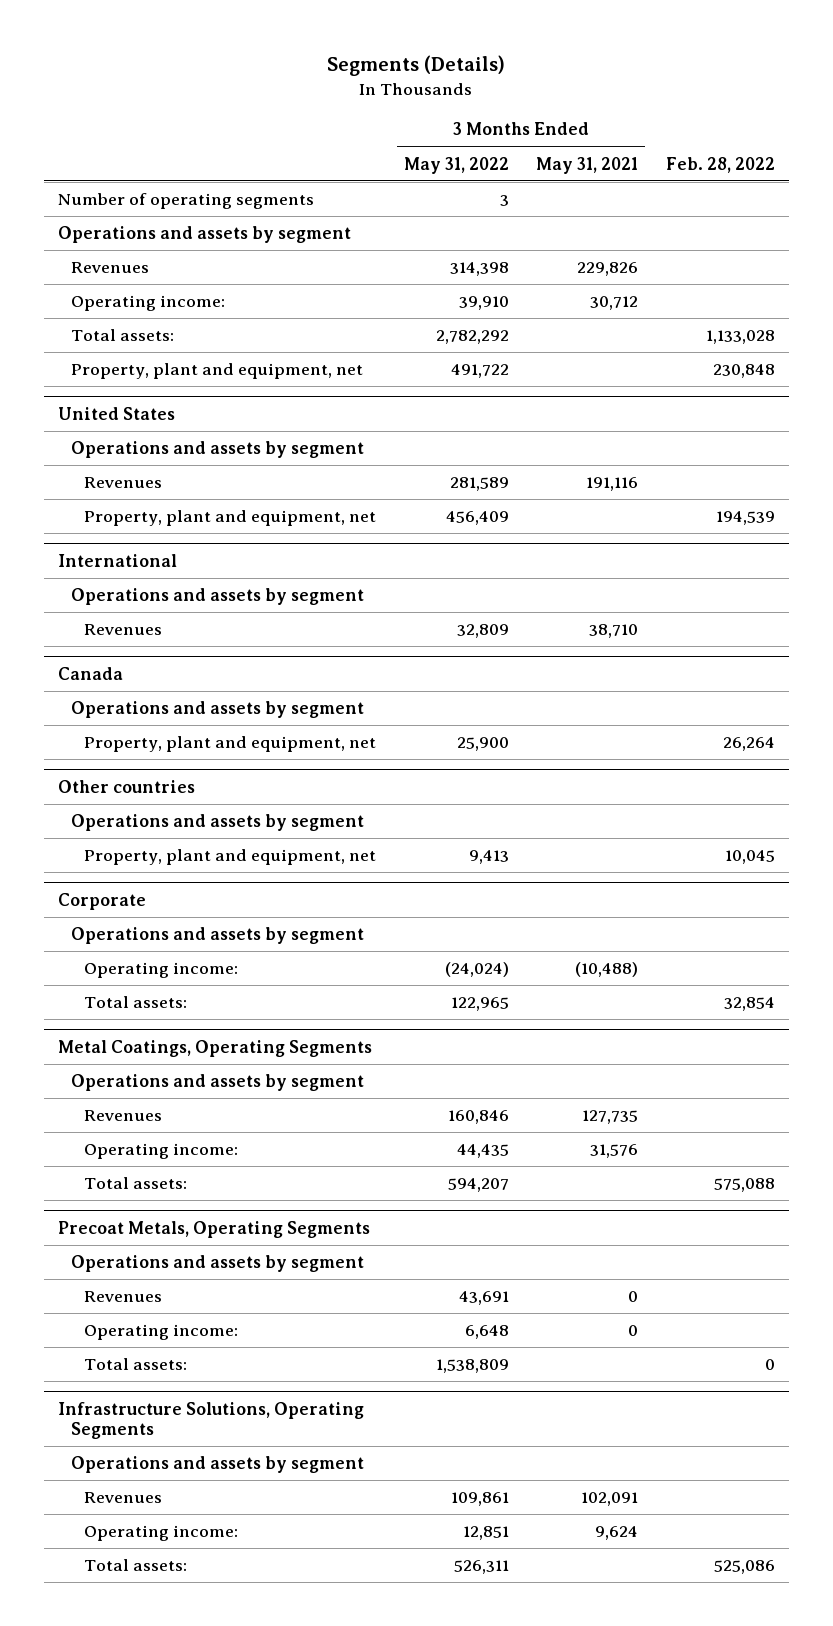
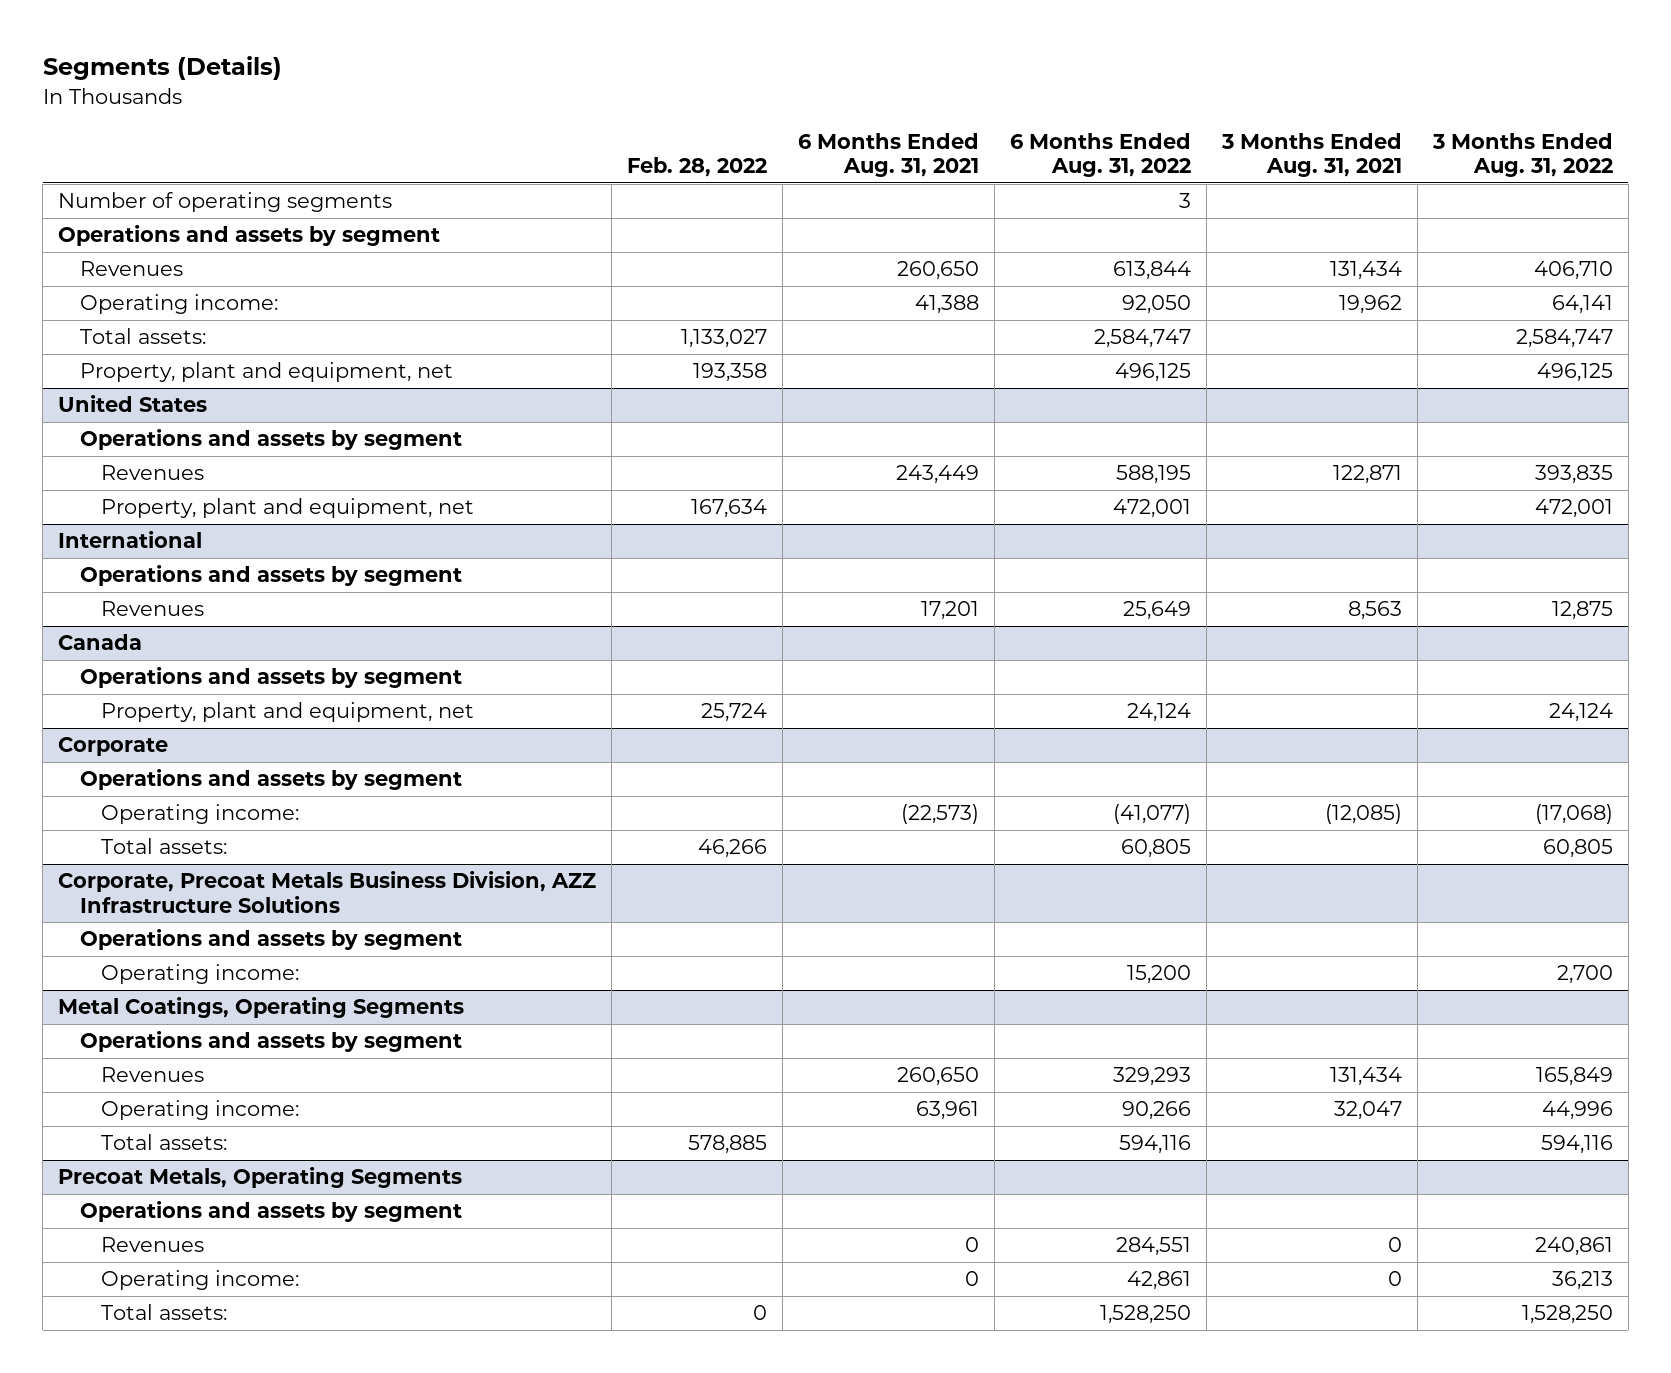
- | 3 Months Ended May 31, 2022 | 3 Months Ended May 31, 2021 | Feb. 28, 2022
+ | Feb. 28, 2022 | 6 Months Ended Aug. 31, 2021 | 6 Months Ended Aug. 31, 2022 | 3 Months Ended Aug. 31, 2021 | 3 Months Ended Aug. 31, 2022
- Total assets: | 2,782,292 | | 1,133,028
- Property, plant and equipment, net | 491,722 | | 230,848
+ Total assets: | 1,133,027 | | 2,584,747 | | 2,584,747
+ Property, plant and equipment, net | 193,358 | | 496,125 | | 496,125
@ United States
- Property, plant and equipment, net | 456,409 | | 194,539
+ Property, plant and equipment, net | 167,634 | | 472,001 | | 472,001
@ Canada
- Property, plant and equipment, net | 25,900 | | 26,264
- Other countries
- Operations and assets by segment
- Property, plant and equipment, net | 9,413 | | 10,045
@ Canada
+ Property, plant and equipment, net | 25,724 | | 24,124 | | 24,124
@ Corporate
- Total assets: | 122,965 | | 32,854
+ Total assets: | 46,266 | | 60,805 | | 60,805
+ Corporate, Precoat Metals Business Division, AZZ Infrastructure Solutions
+ Operations and assets by segment
+ Operating income: | | | 15,200 | | 2,700
@ Metal Coatings, Operating Segments
- Total assets: | 594,207 | | 575,088
+ Total assets: | 578,885 | | 594,116 | | 594,116
- Infrastructure Solutions, Operating Segments
- Operations and assets by segment
- Revenues | 109,861 | 102,091 |
- Operating income: | 12,851 | 9,624 |
- Total assets: | 526,311 | | 525,086

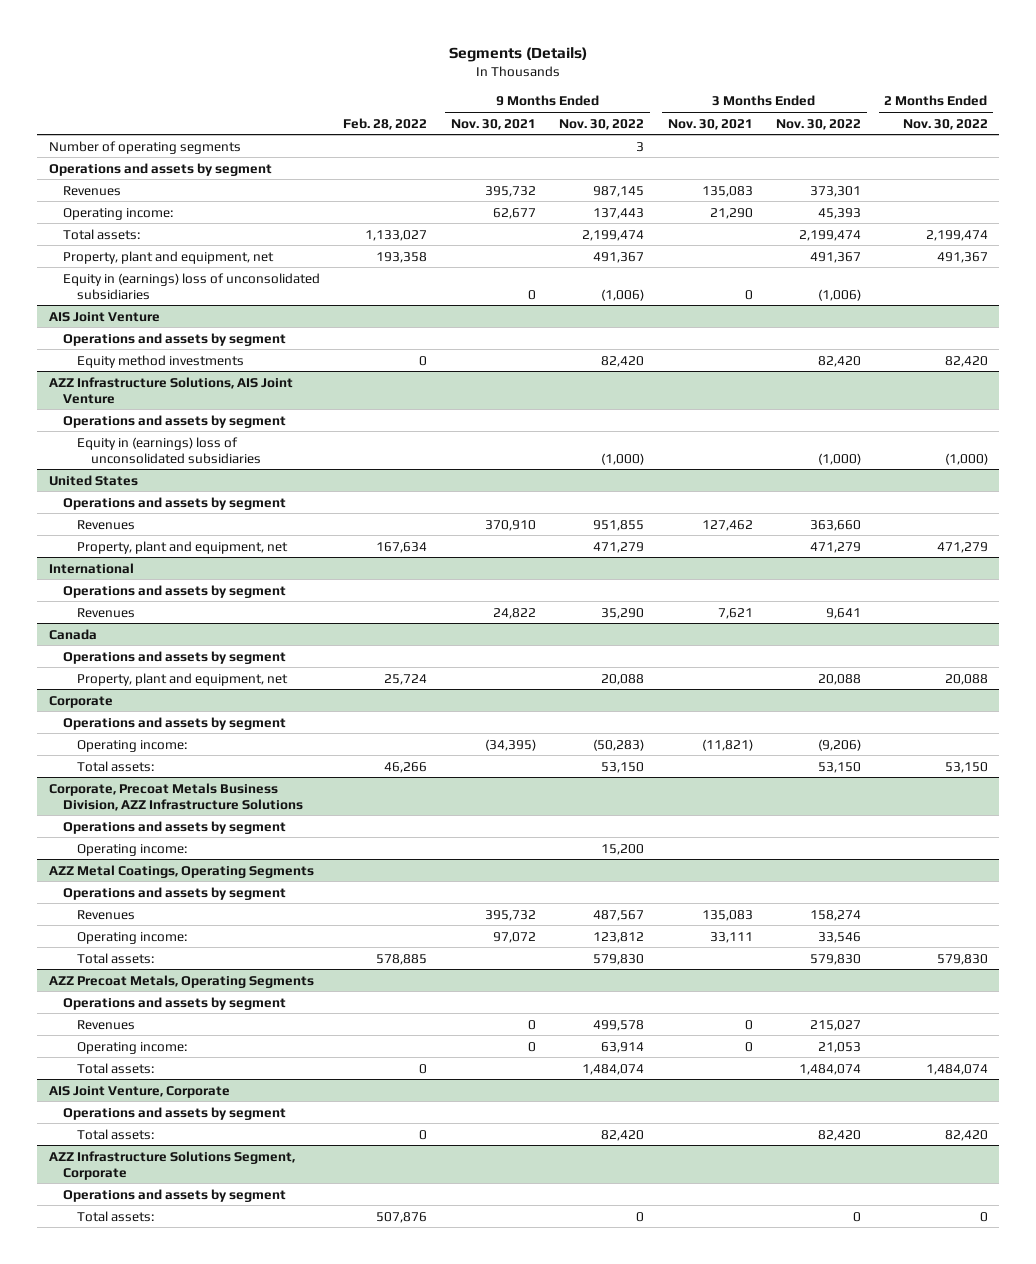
- | Feb. 28, 2022 | 6 Months Ended Aug. 31, 2021 | 6 Months Ended Aug. 31, 2022 | 3 Months Ended Aug. 31, 2021 | 3 Months Ended Aug. 31, 2022
+ | Feb. 28, 2022 | 9 Months Ended Nov. 30, 2021 | 9 Months Ended Nov. 30, 2022 | 3 Months Ended Nov. 30, 2021 | 3 Months Ended Nov. 30, 2022 | 2 Months Ended Nov. 30, 2022
+ Equity in (earnings) loss of unconsolidated subsidiaries | | 0 | (1,006) | 0 | (1,006) |
+ AIS Joint Venture
+ Operations and assets by segment
+ Equity method investments | 0 | | 82,420 | | 82,420 | 82,420
+ AZZ Infrastructure Solutions, AIS Joint Venture
+ Operations and assets by segment
+ Equity in (earnings) loss of unconsolidated subsidiaries | | | (1,000) | | (1,000) | (1,000)
- Metal Coatings, Operating Segments
+ AZZ Metal Coatings, Operating Segments
- Precoat Metals, Operating Segments
+ AZZ Precoat Metals, Operating Segments
+ AIS Joint Venture, Corporate
+ Operations and assets by segment
+ Total assets: | 0 | | 82,420 | | 82,420 | 82,420
+ AZZ Infrastructure Solutions Segment, Corporate
+ Operations and assets by segment
+ Total assets: | 507,876 | | 0 | | 0 | 0

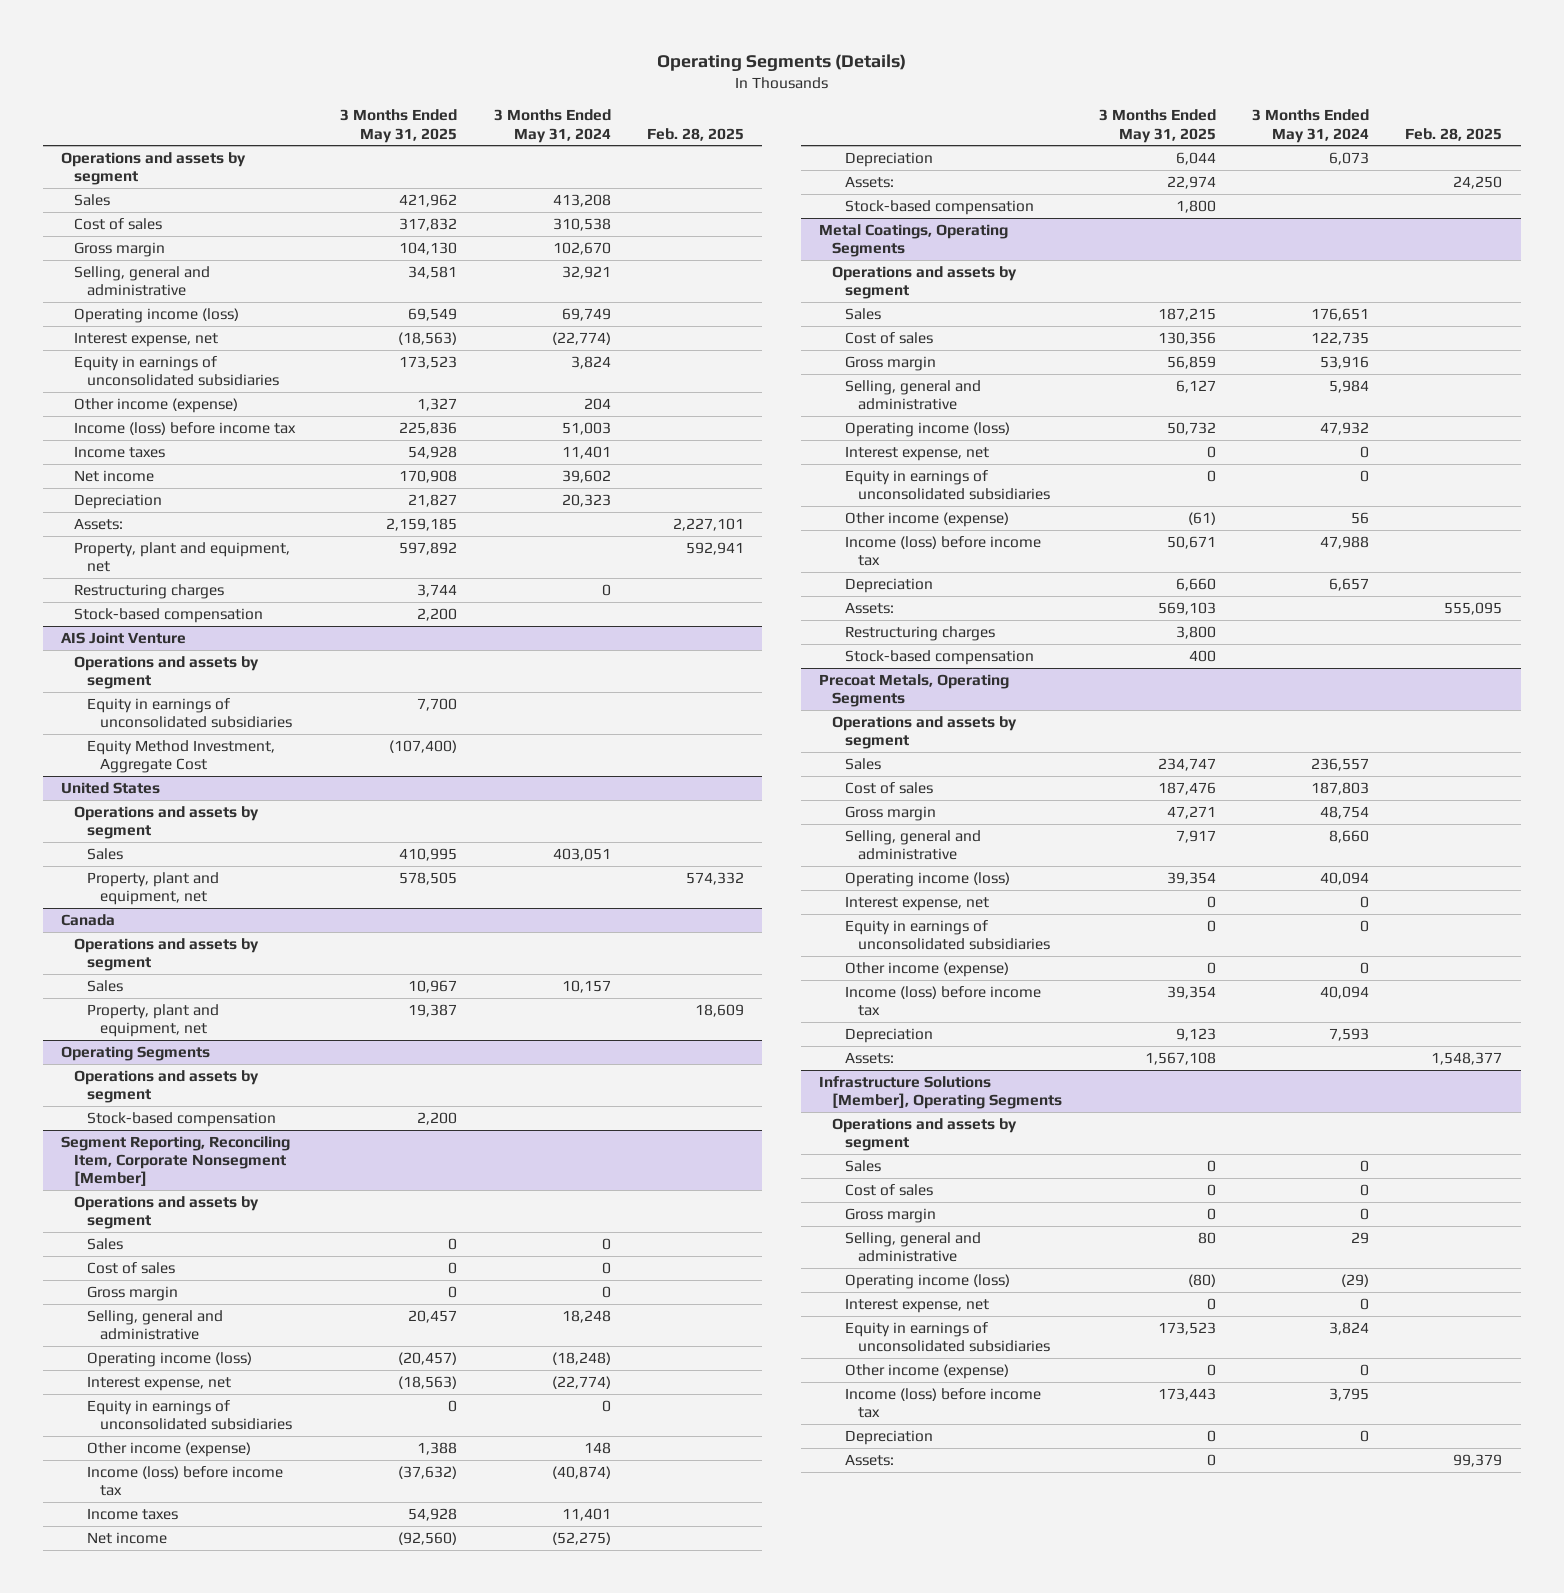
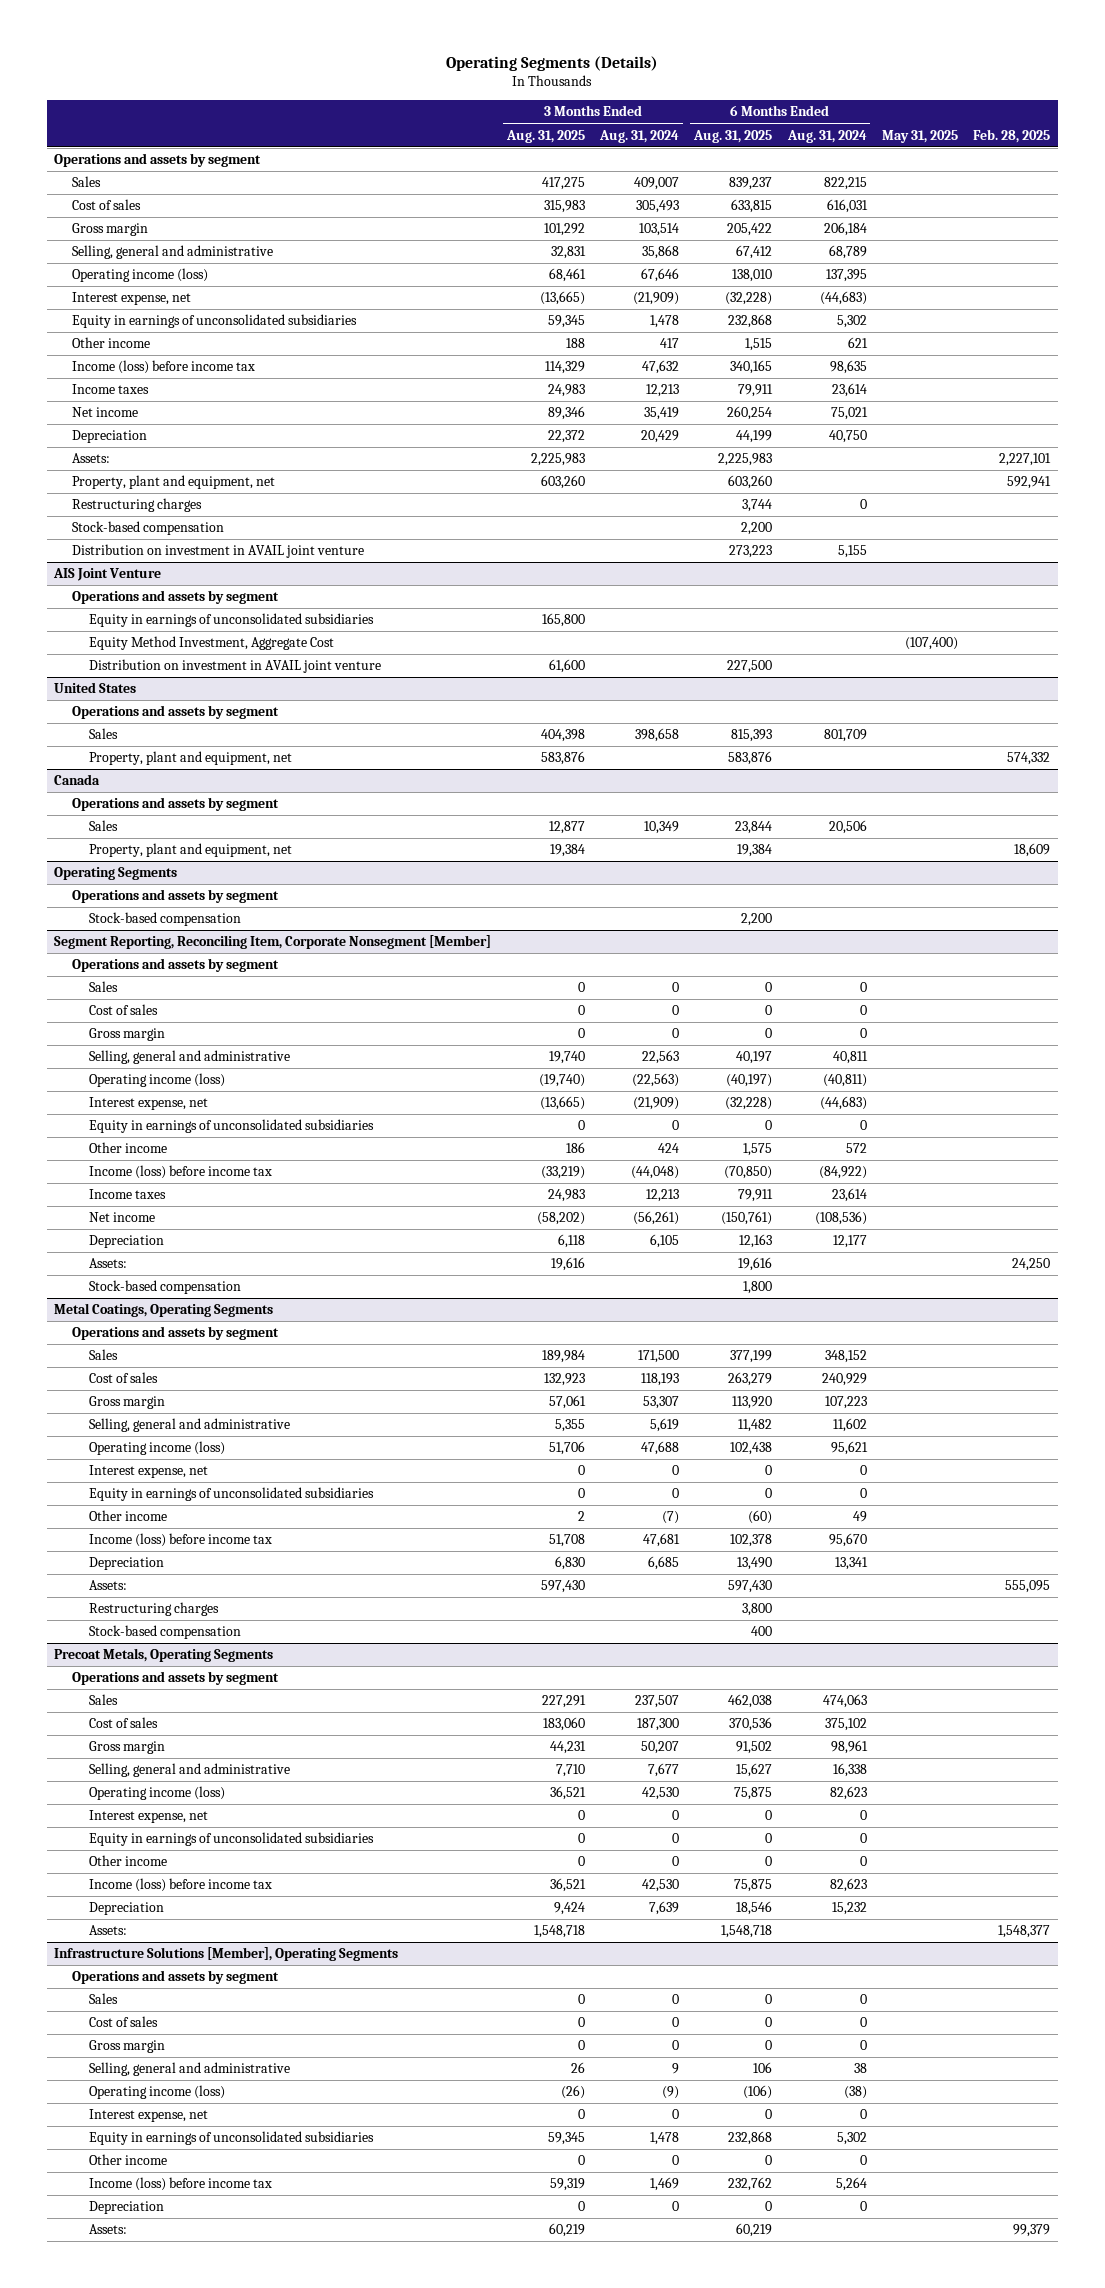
- | 3 Months Ended May 31, 2025 | 3 Months Ended May 31, 2024 | Feb. 28, 2025
+ | 3 Months Ended Aug. 31, 2025 | 3 Months Ended Aug. 31, 2024 | 6 Months Ended Aug. 31, 2025 | 6 Months Ended Aug. 31, 2024 | May 31, 2025 | Feb. 28, 2025
- Other income (expense) | 1,327 | 204 |
+ Other income | 188 | 417 | 1,515 | 621 | |
+ Distribution on investment in AVAIL joint venture | | | 273,223 | 5,155 | |
@ AIS Joint Venture
+ Distribution on investment in AVAIL joint venture | 61,600 | | 227,500 | | |
@ Segment Reporting, Reconciling Item, Corporate Nonsegment [Member]
- Other income (expense) | 1,388 | 148 |
+ Other income | 186 | 424 | 1,575 | 572 | |
@ Metal Coatings, Operating Segments
- Other income (expense) | (61) | 56 |
+ Other income | 2 | (7) | (60) | 49 | |
@ Precoat Metals, Operating Segments
- Other income (expense) | 0 | 0 |
+ Other income | 0 | 0 | 0 | 0 | |
@ Infrastructure Solutions [Member], Operating Segments
- Other income (expense) | 0 | 0 |
+ Other income | 0 | 0 | 0 | 0 | |

